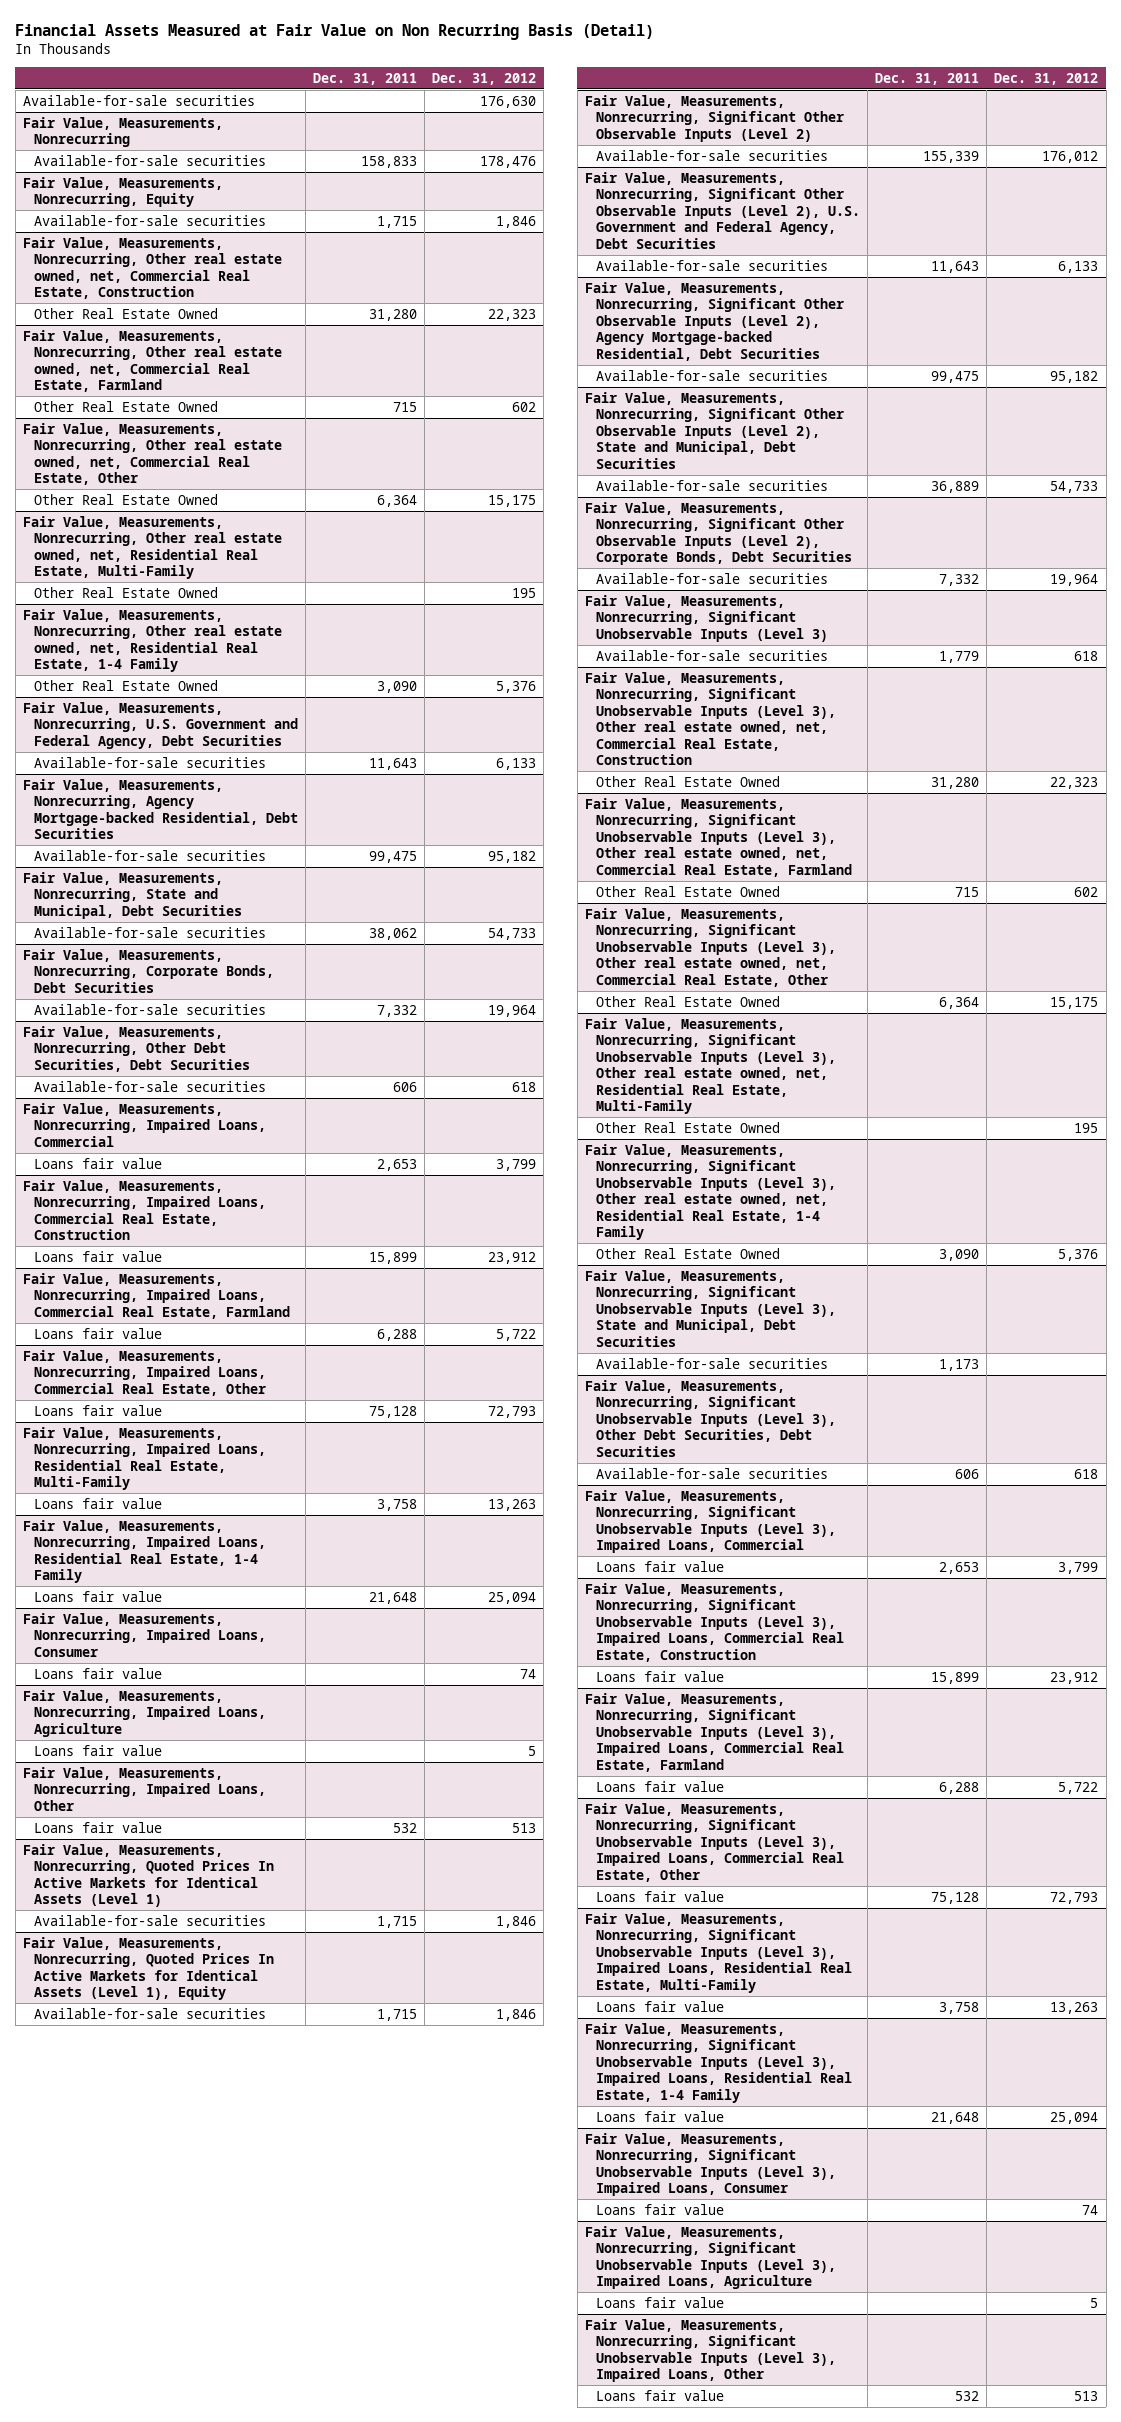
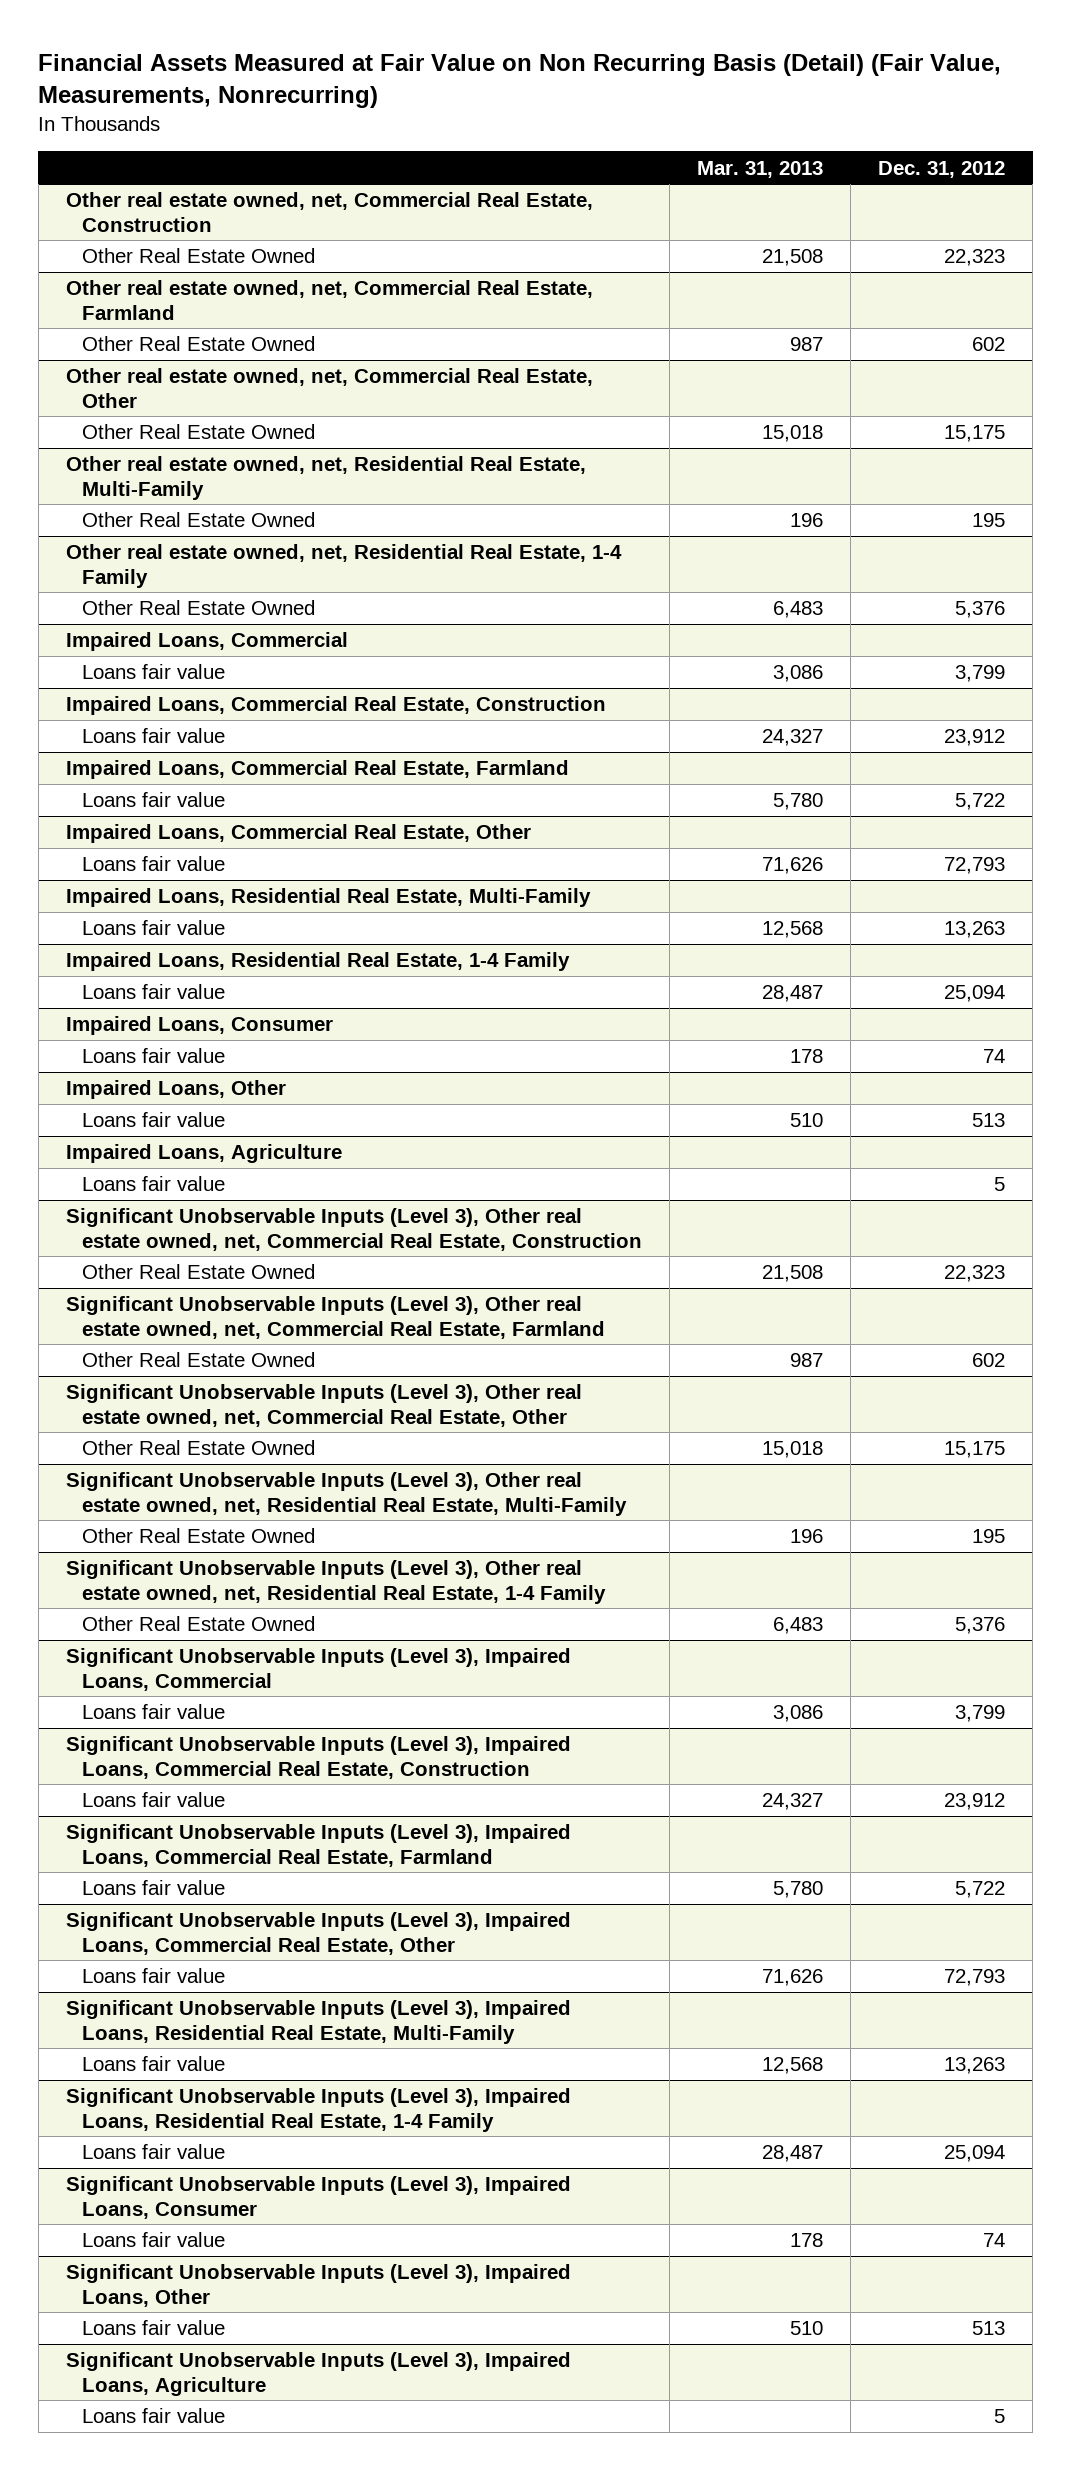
- Financial Assets Measured at Fair Value on Non Recurring Basis (Detail)
+ Financial Assets Measured at Fair Value on Non Recurring Basis (Detail) (Fair Value, Measurements, Nonrecurring)
- | Dec. 31, 2011 | Dec. 31, 2012
+ | Mar. 31, 2013 | Dec. 31, 2012
- Available-for-sale securities | | 176,630
- Fair Value, Measurements, Nonrecurring
- Available-for-sale securities | 158,833 | 178,476
- Fair Value, Measurements, Nonrecurring, Equity
- Available-for-sale securities | 1,715 | 1,846
- Fair Value, Measurements, Nonrecurring, Other real estate owned, net, Commercial Real Estate, Construction
+ Other real estate owned, net, Commercial Real Estate, Construction
- Fair Value, Measurements, Nonrecurring, Other real estate owned, net, Commercial Real Estate, Farmland
+ Other real estate owned, net, Commercial Real Estate, Farmland
- Fair Value, Measurements, Nonrecurring, Other real estate owned, net, Commercial Real Estate, Other
+ Other real estate owned, net, Commercial Real Estate, Other
- Fair Value, Measurements, Nonrecurring, Other real estate owned, net, Residential Real Estate, Multi-Family
+ Other real estate owned, net, Residential Real Estate, Multi-Family
- Fair Value, Measurements, Nonrecurring, Other real estate owned, net, Residential Real Estate, 1-4 Family
+ Other real estate owned, net, Residential Real Estate, 1-4 Family
- Fair Value, Measurements, Nonrecurring, U.S. Government and Federal Agency, Debt Securities
- Available-for-sale securities | 11,643 | 6,133
- Fair Value, Measurements, Nonrecurring, Agency Mortgage-backed Residential, Debt Securities
- Available-for-sale securities | 99,475 | 95,182
- Fair Value, Measurements, Nonrecurring, State and Municipal, Debt Securities
- Available-for-sale securities | 38,062 | 54,733
- Fair Value, Measurements, Nonrecurring, Corporate Bonds, Debt Securities
- Available-for-sale securities | 7,332 | 19,964
- Fair Value, Measurements, Nonrecurring, Other Debt Securities, Debt Securities
- Available-for-sale securities | 606 | 618
- Fair Value, Measurements, Nonrecurring, Impaired Loans, Commercial
+ Impaired Loans, Commercial
- Fair Value, Measurements, Nonrecurring, Impaired Loans, Commercial Real Estate, Construction
+ Impaired Loans, Commercial Real Estate, Construction
- Fair Value, Measurements, Nonrecurring, Impaired Loans, Commercial Real Estate, Farmland
+ Impaired Loans, Commercial Real Estate, Farmland
- Fair Value, Measurements, Nonrecurring, Impaired Loans, Commercial Real Estate, Other
+ Impaired Loans, Commercial Real Estate, Other
- Fair Value, Measurements, Nonrecurring, Impaired Loans, Residential Real Estate, Multi-Family
+ Impaired Loans, Residential Real Estate, Multi-Family
- Fair Value, Measurements, Nonrecurring, Impaired Loans, Residential Real Estate, 1-4 Family
+ Impaired Loans, Residential Real Estate, 1-4 Family
- Fair Value, Measurements, Nonrecurring, Impaired Loans, Consumer
+ Impaired Loans, Consumer
- Fair Value, Measurements, Nonrecurring, Impaired Loans, Agriculture
- Loans fair value | | 5
- Fair Value, Measurements, Nonrecurring, Impaired Loans, Other
+ Impaired Loans, Other
- Fair Value, Measurements, Nonrecurring, Quoted Prices In Active Markets for Identical Assets (Level 1)
- Available-for-sale securities | 1,715 | 1,846
- Fair Value, Measurements, Nonrecurring, Quoted Prices In Active Markets for Identical Assets (Level 1), Equity
- Available-for-sale securities | 1,715 | 1,846
- Fair Value, Measurements, Nonrecurring, Significant Other Observable Inputs (Level 2)
- Available-for-sale securities | 155,339 | 176,012
- Fair Value, Measurements, Nonrecurring, Significant Other Observable Inputs (Level 2), U.S. Government and Federal Agency, Debt Securities
- Available-for-sale securities | 11,643 | 6,133
- Fair Value, Measurements, Nonrecurring, Significant Other Observable Inputs (Level 2), Agency Mortgage-backed Residential, Debt Securities
- Available-for-sale securities | 99,475 | 95,182
- Fair Value, Measurements, Nonrecurring, Significant Other Observable Inputs (Level 2), State and Municipal, Debt Securities
- Available-for-sale securities | 36,889 | 54,733
- Fair Value, Measurements, Nonrecurring, Significant Other Observable Inputs (Level 2), Corporate Bonds, Debt Securities
- Available-for-sale securities | 7,332 | 19,964
- Fair Value, Measurements, Nonrecurring, Significant Unobservable Inputs (Level 3)
- Available-for-sale securities | 1,779 | 618
- Fair Value, Measurements, Nonrecurring, Significant Unobservable Inputs (Level 3), Other real estate owned, net, Commercial Real Estate, Construction
+ Impaired Loans, Agriculture
+ Loans fair value | | 5
+ Significant Unobservable Inputs (Level 3), Other real estate owned, net, Commercial Real Estate, Construction
- Fair Value, Measurements, Nonrecurring, Significant Unobservable Inputs (Level 3), Other real estate owned, net, Commercial Real Estate, Farmland
+ Significant Unobservable Inputs (Level 3), Other real estate owned, net, Commercial Real Estate, Farmland
- Fair Value, Measurements, Nonrecurring, Significant Unobservable Inputs (Level 3), Other real estate owned, net, Commercial Real Estate, Other
+ Significant Unobservable Inputs (Level 3), Other real estate owned, net, Commercial Real Estate, Other
- Fair Value, Measurements, Nonrecurring, Significant Unobservable Inputs (Level 3), Other real estate owned, net, Residential Real Estate, Multi-Family
+ Significant Unobservable Inputs (Level 3), Other real estate owned, net, Residential Real Estate, Multi-Family
- Fair Value, Measurements, Nonrecurring, Significant Unobservable Inputs (Level 3), Other real estate owned, net, Residential Real Estate, 1-4 Family
+ Significant Unobservable Inputs (Level 3), Other real estate owned, net, Residential Real Estate, 1-4 Family
- Fair Value, Measurements, Nonrecurring, Significant Unobservable Inputs (Level 3), State and Municipal, Debt Securities
- Available-for-sale securities | 1,173 |
- Fair Value, Measurements, Nonrecurring, Significant Unobservable Inputs (Level 3), Other Debt Securities, Debt Securities
- Available-for-sale securities | 606 | 618
- Fair Value, Measurements, Nonrecurring, Significant Unobservable Inputs (Level 3), Impaired Loans, Commercial
+ Significant Unobservable Inputs (Level 3), Impaired Loans, Commercial
- Fair Value, Measurements, Nonrecurring, Significant Unobservable Inputs (Level 3), Impaired Loans, Commercial Real Estate, Construction
+ Significant Unobservable Inputs (Level 3), Impaired Loans, Commercial Real Estate, Construction
- Fair Value, Measurements, Nonrecurring, Significant Unobservable Inputs (Level 3), Impaired Loans, Commercial Real Estate, Farmland
+ Significant Unobservable Inputs (Level 3), Impaired Loans, Commercial Real Estate, Farmland
- Fair Value, Measurements, Nonrecurring, Significant Unobservable Inputs (Level 3), Impaired Loans, Commercial Real Estate, Other
+ Significant Unobservable Inputs (Level 3), Impaired Loans, Commercial Real Estate, Other
- Fair Value, Measurements, Nonrecurring, Significant Unobservable Inputs (Level 3), Impaired Loans, Residential Real Estate, Multi-Family
+ Significant Unobservable Inputs (Level 3), Impaired Loans, Residential Real Estate, Multi-Family
- Fair Value, Measurements, Nonrecurring, Significant Unobservable Inputs (Level 3), Impaired Loans, Residential Real Estate, 1-4 Family
+ Significant Unobservable Inputs (Level 3), Impaired Loans, Residential Real Estate, 1-4 Family
- Fair Value, Measurements, Nonrecurring, Significant Unobservable Inputs (Level 3), Impaired Loans, Consumer
+ Significant Unobservable Inputs (Level 3), Impaired Loans, Consumer
- Fair Value, Measurements, Nonrecurring, Significant Unobservable Inputs (Level 3), Impaired Loans, Agriculture
- Loans fair value | | 5
- Fair Value, Measurements, Nonrecurring, Significant Unobservable Inputs (Level 3), Impaired Loans, Other
+ Significant Unobservable Inputs (Level 3), Impaired Loans, Other
+ Significant Unobservable Inputs (Level 3), Impaired Loans, Agriculture
+ Loans fair value | | 5

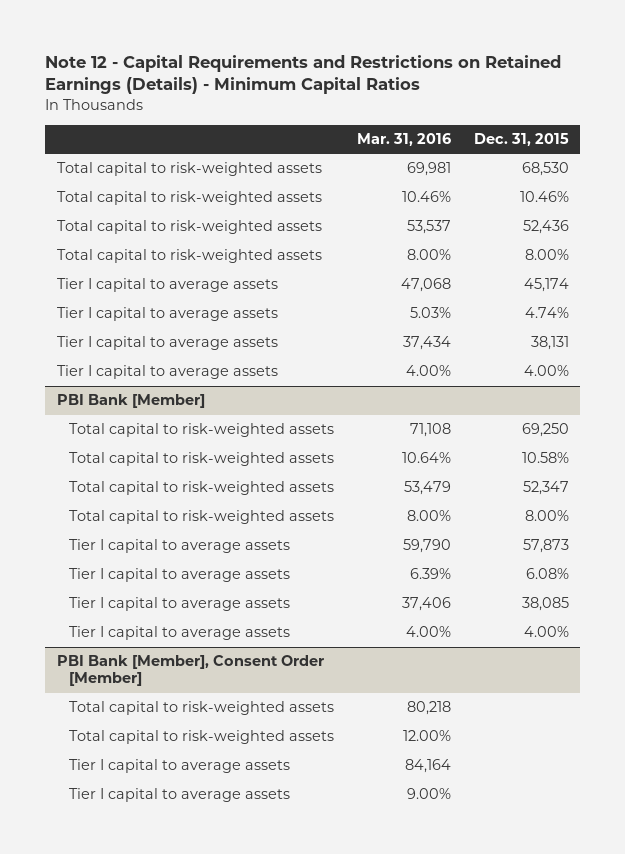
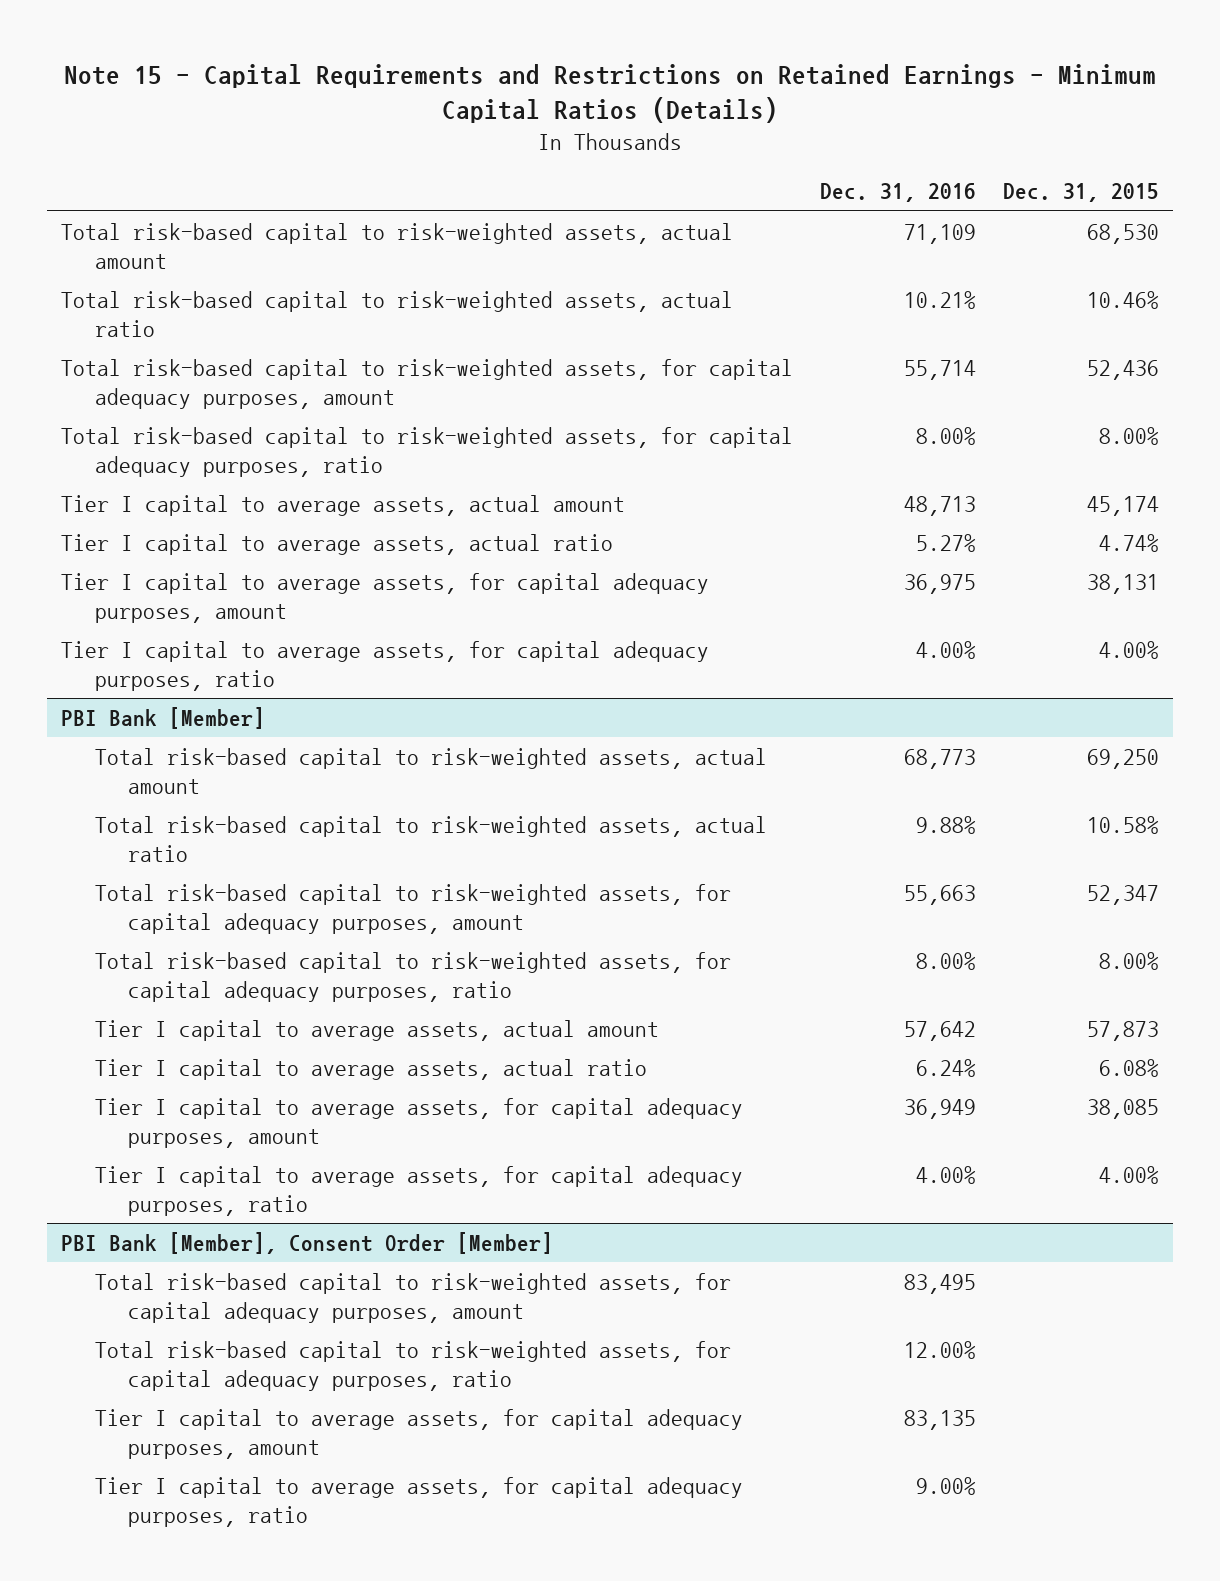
- Note 12 - Capital Requirements and Restrictions on Retained Earnings (Details) - Minimum Capital Ratios
+ Note 15 - Capital Requirements and Restrictions on Retained Earnings - Minimum Capital Ratios (Details)
- | Mar. 31, 2016 | Dec. 31, 2015
+ | Dec. 31, 2016 | Dec. 31, 2015
- Total capital to risk-weighted assets | 69,981 | 68,530
- Total capital to risk-weighted assets | 10.46% | 10.46%
- Total capital to risk-weighted assets | 53,537 | 52,436
- Total capital to risk-weighted assets | 8.00% | 8.00%
- Tier I capital to average assets | 47,068 | 45,174
- Tier I capital to average assets | 5.03% | 4.74%
- Tier I capital to average assets | 37,434 | 38,131
- Tier I capital to average assets | 4.00% | 4.00%
+ Total risk-based capital to risk-weighted assets, actual amount | 71,109 | 68,530
+ Total risk-based capital to risk-weighted assets, actual ratio | 10.21% | 10.46%
+ Total risk-based capital to risk-weighted assets, for capital adequacy purposes, amount | 55,714 | 52,436
+ Total risk-based capital to risk-weighted assets, for capital adequacy purposes, ratio | 8.00% | 8.00%
+ Tier I capital to average assets, actual amount | 48,713 | 45,174
+ Tier I capital to average assets, actual ratio | 5.27% | 4.74%
+ Tier I capital to average assets, for capital adequacy purposes, amount | 36,975 | 38,131
+ Tier I capital to average assets, for capital adequacy purposes, ratio | 4.00% | 4.00%
@ PBI Bank [Member]
- Total capital to risk-weighted assets | 71,108 | 69,250
- Total capital to risk-weighted assets | 10.64% | 10.58%
- Total capital to risk-weighted assets | 53,479 | 52,347
- Total capital to risk-weighted assets | 8.00% | 8.00%
- Tier I capital to average assets | 59,790 | 57,873
- Tier I capital to average assets | 6.39% | 6.08%
- Tier I capital to average assets | 37,406 | 38,085
- Tier I capital to average assets | 4.00% | 4.00%
+ Total risk-based capital to risk-weighted assets, actual amount | 68,773 | 69,250
+ Total risk-based capital to risk-weighted assets, actual ratio | 9.88% | 10.58%
+ Total risk-based capital to risk-weighted assets, for capital adequacy purposes, amount | 55,663 | 52,347
+ Total risk-based capital to risk-weighted assets, for capital adequacy purposes, ratio | 8.00% | 8.00%
+ Tier I capital to average assets, actual amount | 57,642 | 57,873
+ Tier I capital to average assets, actual ratio | 6.24% | 6.08%
+ Tier I capital to average assets, for capital adequacy purposes, amount | 36,949 | 38,085
+ Tier I capital to average assets, for capital adequacy purposes, ratio | 4.00% | 4.00%
@ PBI Bank [Member], Consent Order [Member]
- Total capital to risk-weighted assets | 80,218 |
- Total capital to risk-weighted assets | 12.00% |
- Tier I capital to average assets | 84,164 |
- Tier I capital to average assets | 9.00% |
+ Total risk-based capital to risk-weighted assets, for capital adequacy purposes, amount | 83,495 |
+ Total risk-based capital to risk-weighted assets, for capital adequacy purposes, ratio | 12.00% |
+ Tier I capital to average assets, for capital adequacy purposes, amount | 83,135 |
+ Tier I capital to average assets, for capital adequacy purposes, ratio | 9.00% |

